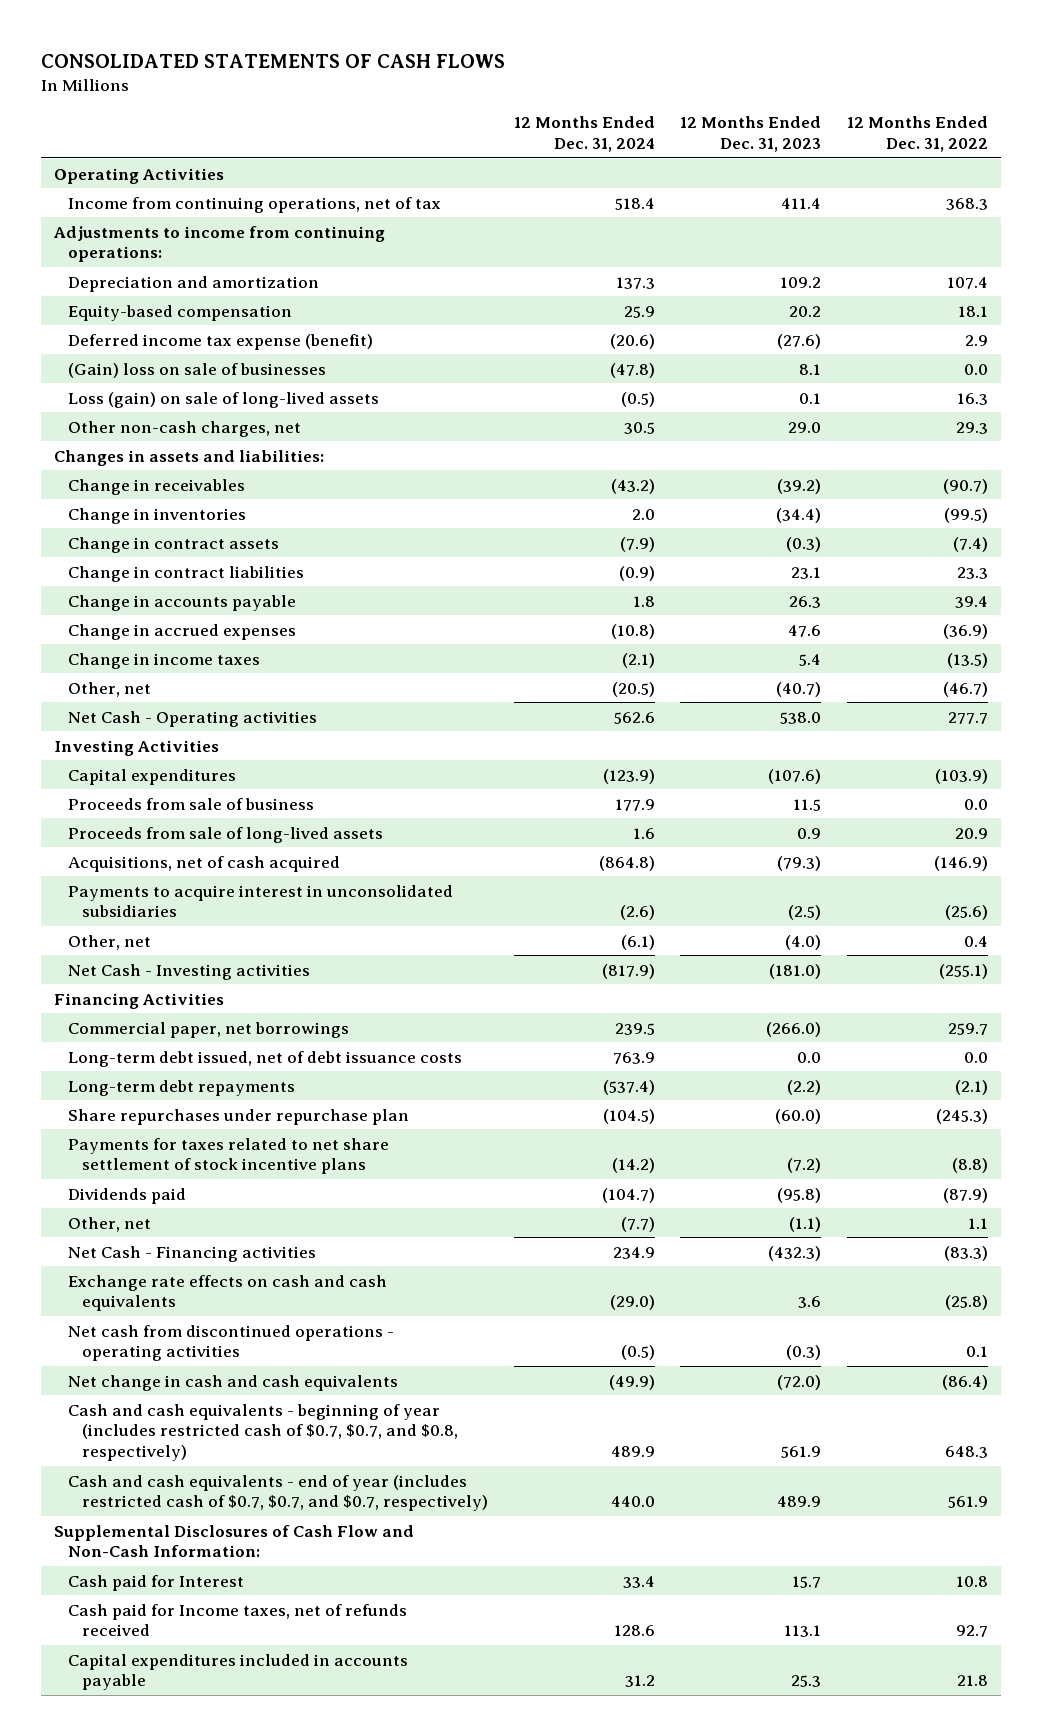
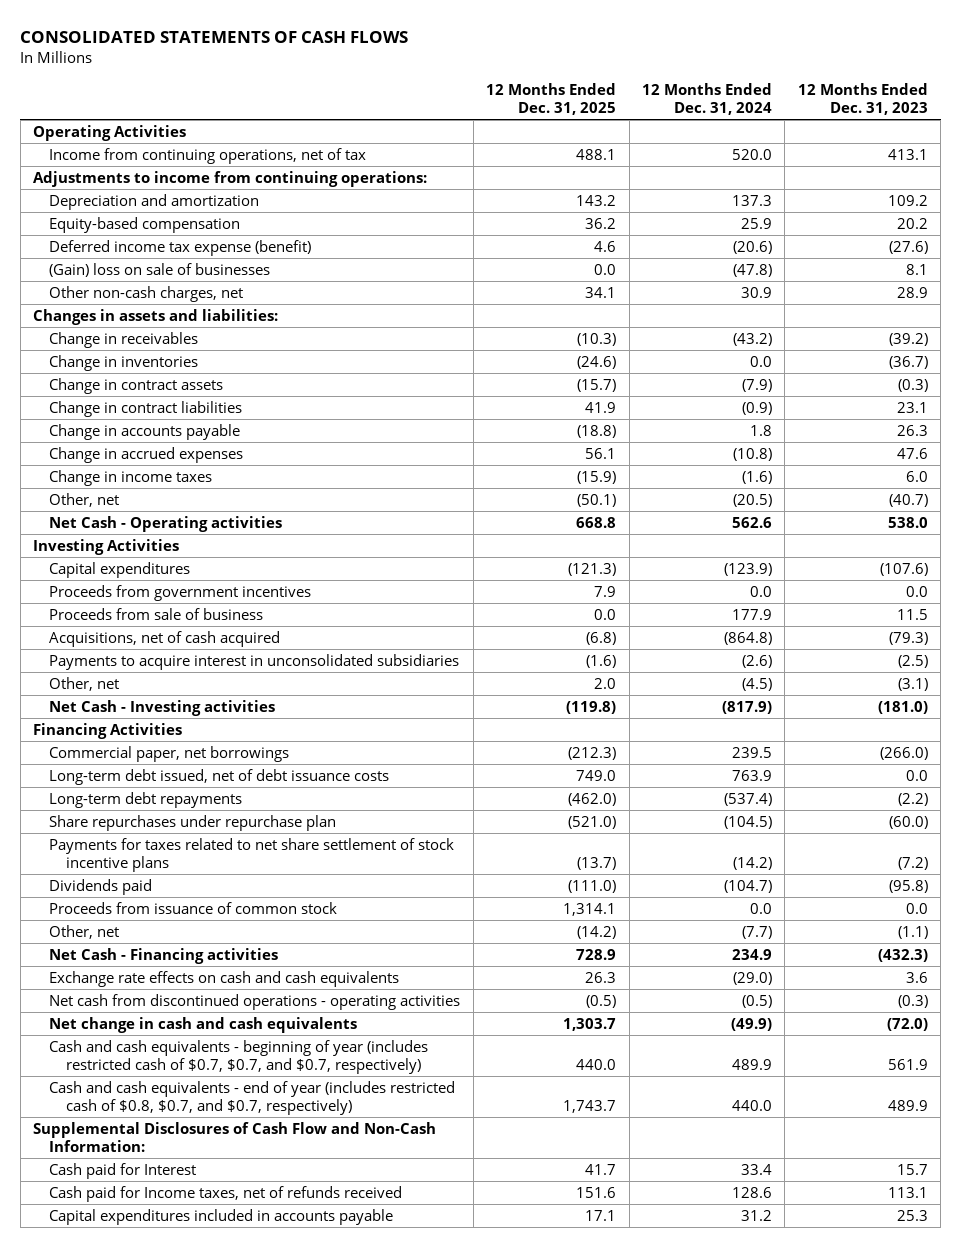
- | 12 Months Ended Dec. 31, 2024 | 12 Months Ended Dec. 31, 2023 | 12 Months Ended Dec. 31, 2022
+ | 12 Months Ended Dec. 31, 2025 | 12 Months Ended Dec. 31, 2024 | 12 Months Ended Dec. 31, 2023
- Income from continuing operations, net of tax | 518.4 | 411.4 | 368.3
+ Income from continuing operations, net of tax | 488.1 | 520.0 | 413.1
- Loss (gain) on sale of long-lived assets | (0.5) | 0.1 | 16.3
- Other non-cash charges, net | 30.5 | 29.0 | 29.3
+ Other non-cash charges, net | 34.1 | 30.9 | 28.9
- Change in inventories | 2.0 | (34.4) | (99.5)
+ Change in inventories | (24.6) | 0.0 | (36.7)
- Change in income taxes | (2.1) | 5.4 | (13.5)
+ Change in income taxes | (15.9) | (1.6) | 6.0
+ Proceeds from government incentives | 7.9 | 0.0 | 0.0
- Proceeds from sale of long-lived assets | 1.6 | 0.9 | 20.9
- Other, net | (6.1) | (4.0) | 0.4
+ Other, net | 2.0 | (4.5) | (3.1)
+ Proceeds from issuance of common stock | 1,314.1 | 0.0 | 0.0
- Cash and cash equivalents - beginning of year (includes restricted cash of $0.7, $0.7, and $0.8, respectively) | 489.9 | 561.9 | 648.3
- Cash and cash equivalents - end of year (includes restricted cash of $0.7, $0.7, and $0.7, respectively) | 440.0 | 489.9 | 561.9
+ Cash and cash equivalents - beginning of year (includes restricted cash of $0.7, $0.7, and $0.7, respectively) | 440.0 | 489.9 | 561.9
+ Cash and cash equivalents - end of year (includes restricted cash of $0.8, $0.7, and $0.7, respectively) | 1,743.7 | 440.0 | 489.9

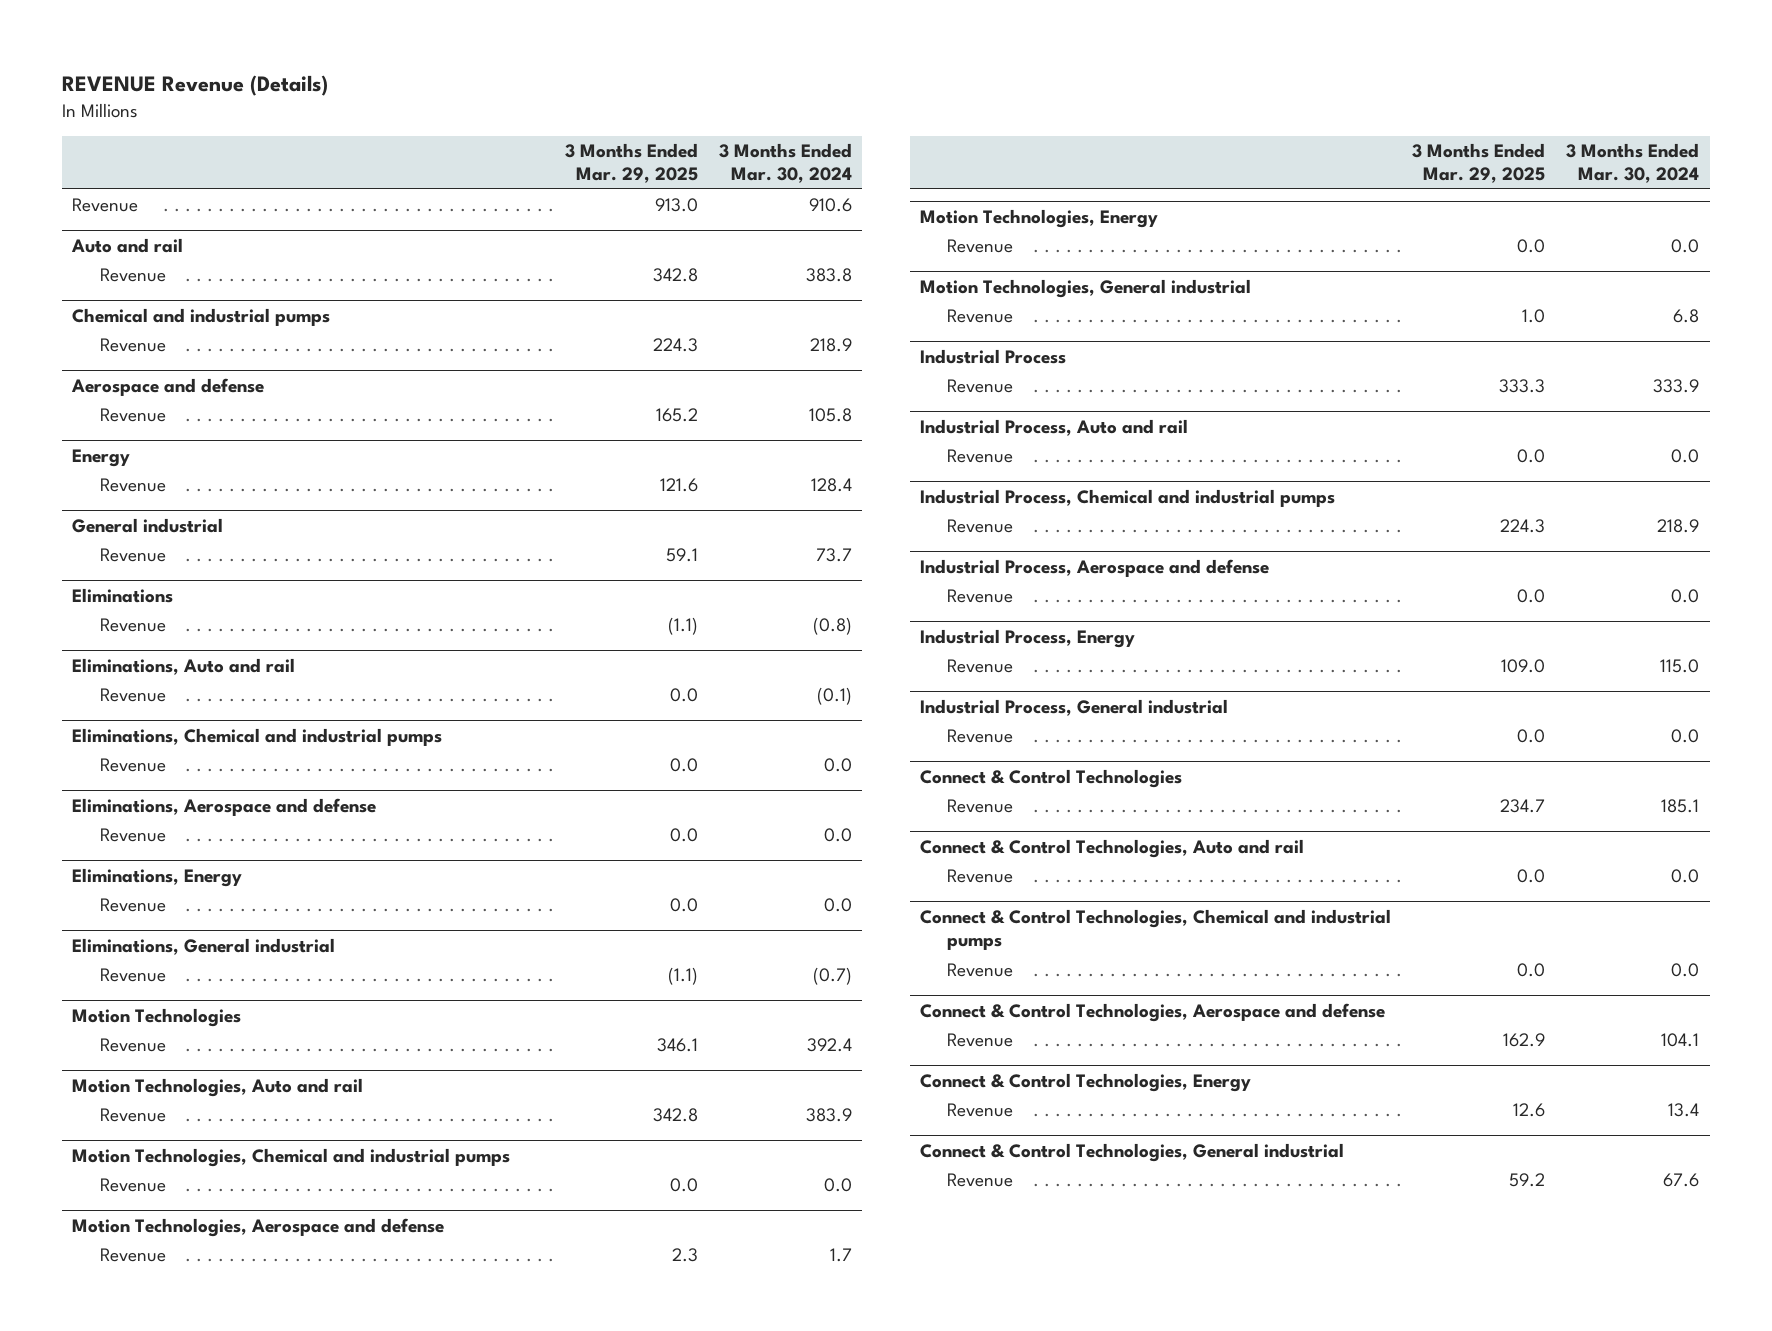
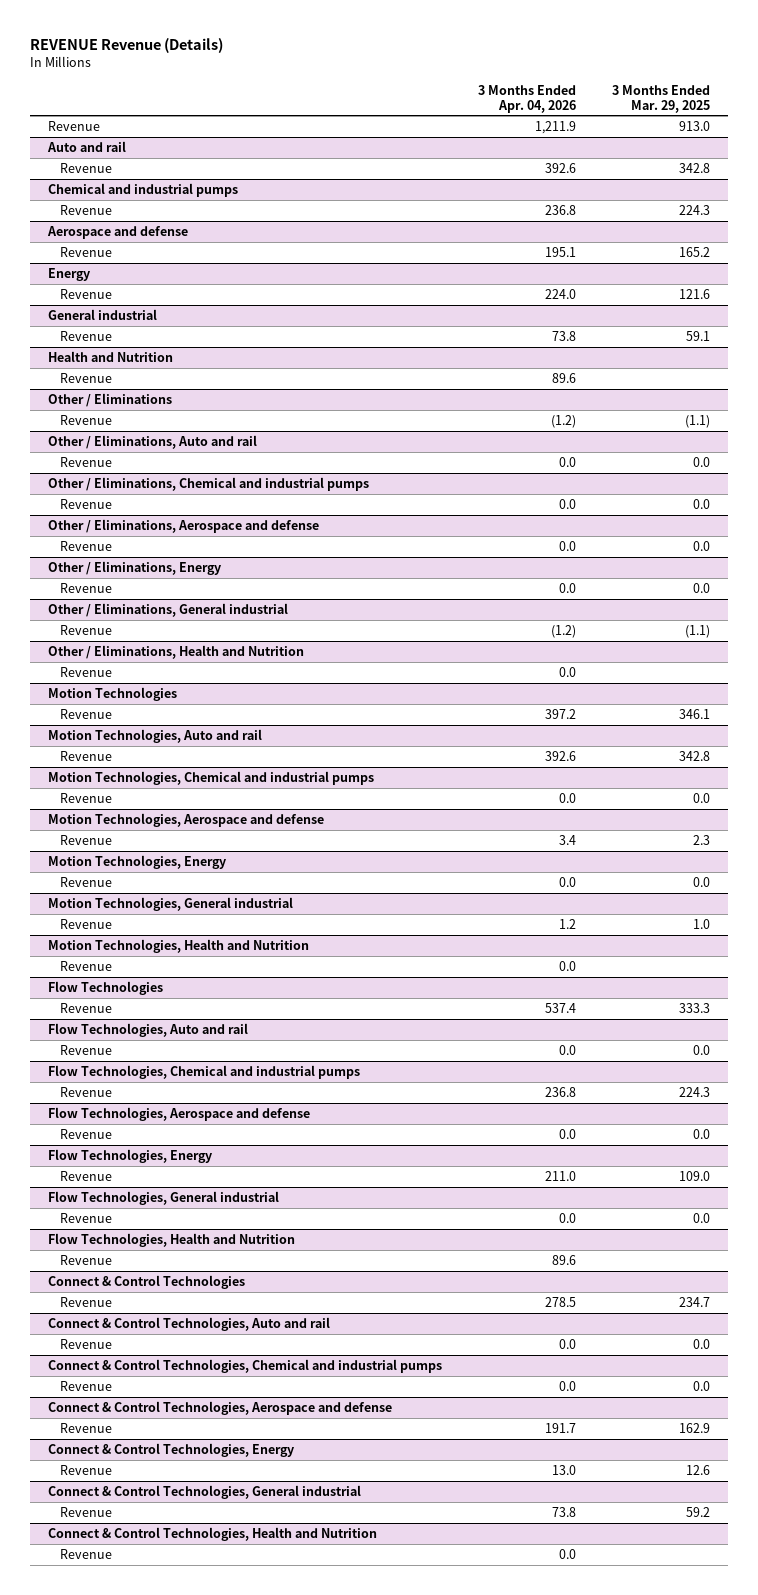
- | 3 Months Ended Mar. 29, 2025 | 3 Months Ended Mar. 30, 2024
+ | 3 Months Ended Apr. 04, 2026 | 3 Months Ended Mar. 29, 2025
- Eliminations
+ Health and Nutrition
+ Revenue | 89.6 |
+ Other / Eliminations
- Eliminations, Auto and rail
+ Other / Eliminations, Auto and rail
- Eliminations, Chemical and industrial pumps
+ Other / Eliminations, Chemical and industrial pumps
- Eliminations, Aerospace and defense
+ Other / Eliminations, Aerospace and defense
- Eliminations, Energy
+ Other / Eliminations, Energy
- Eliminations, General industrial
+ Other / Eliminations, General industrial
+ Other / Eliminations, Health and Nutrition
+ Revenue | 0.0 |
- Industrial Process
+ Motion Technologies, Health and Nutrition
+ Revenue | 0.0 |
+ Flow Technologies
- Industrial Process, Auto and rail
+ Flow Technologies, Auto and rail
- Industrial Process, Chemical and industrial pumps
+ Flow Technologies, Chemical and industrial pumps
- Industrial Process, Aerospace and defense
+ Flow Technologies, Aerospace and defense
- Industrial Process, Energy
+ Flow Technologies, Energy
- Industrial Process, General industrial
+ Flow Technologies, General industrial
+ Flow Technologies, Health and Nutrition
+ Revenue | 89.6 |
+ Connect & Control Technologies, Health and Nutrition
+ Revenue | 0.0 |

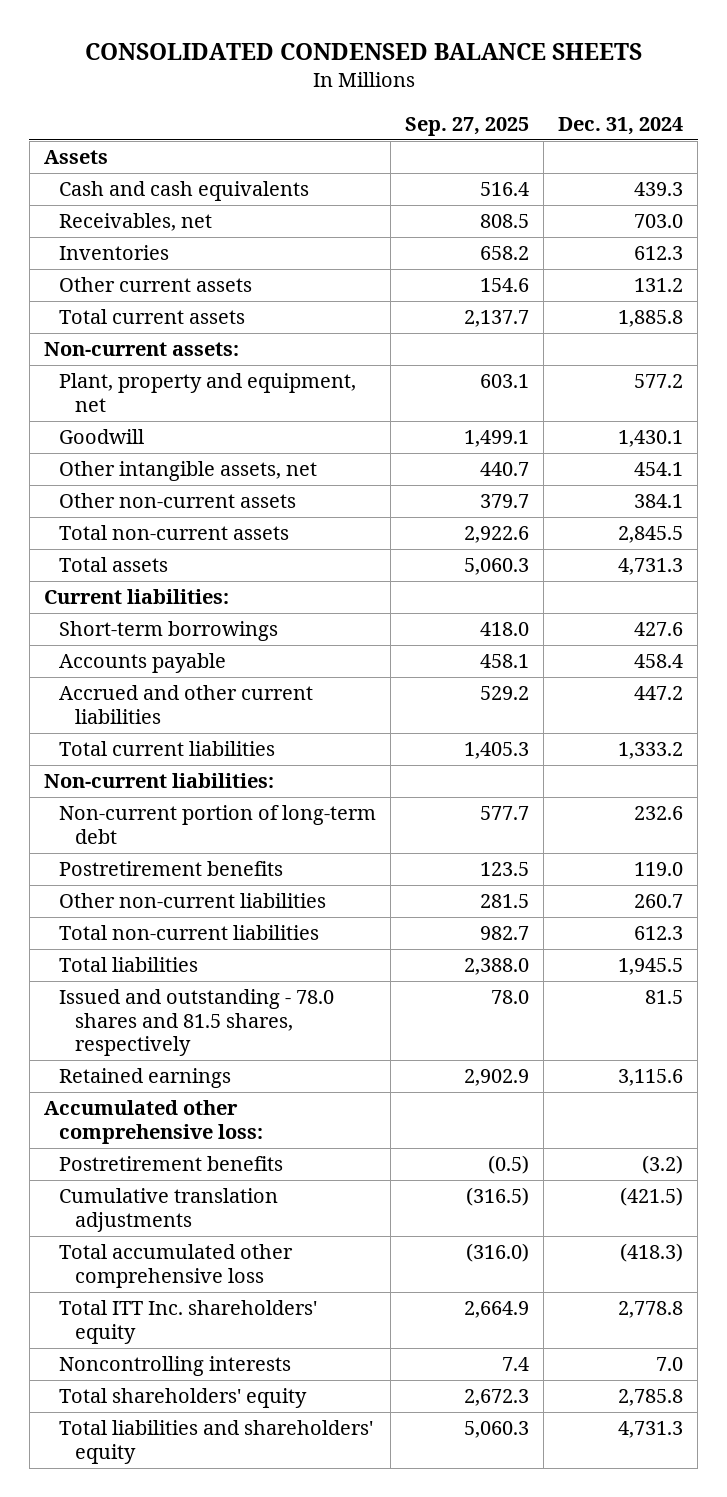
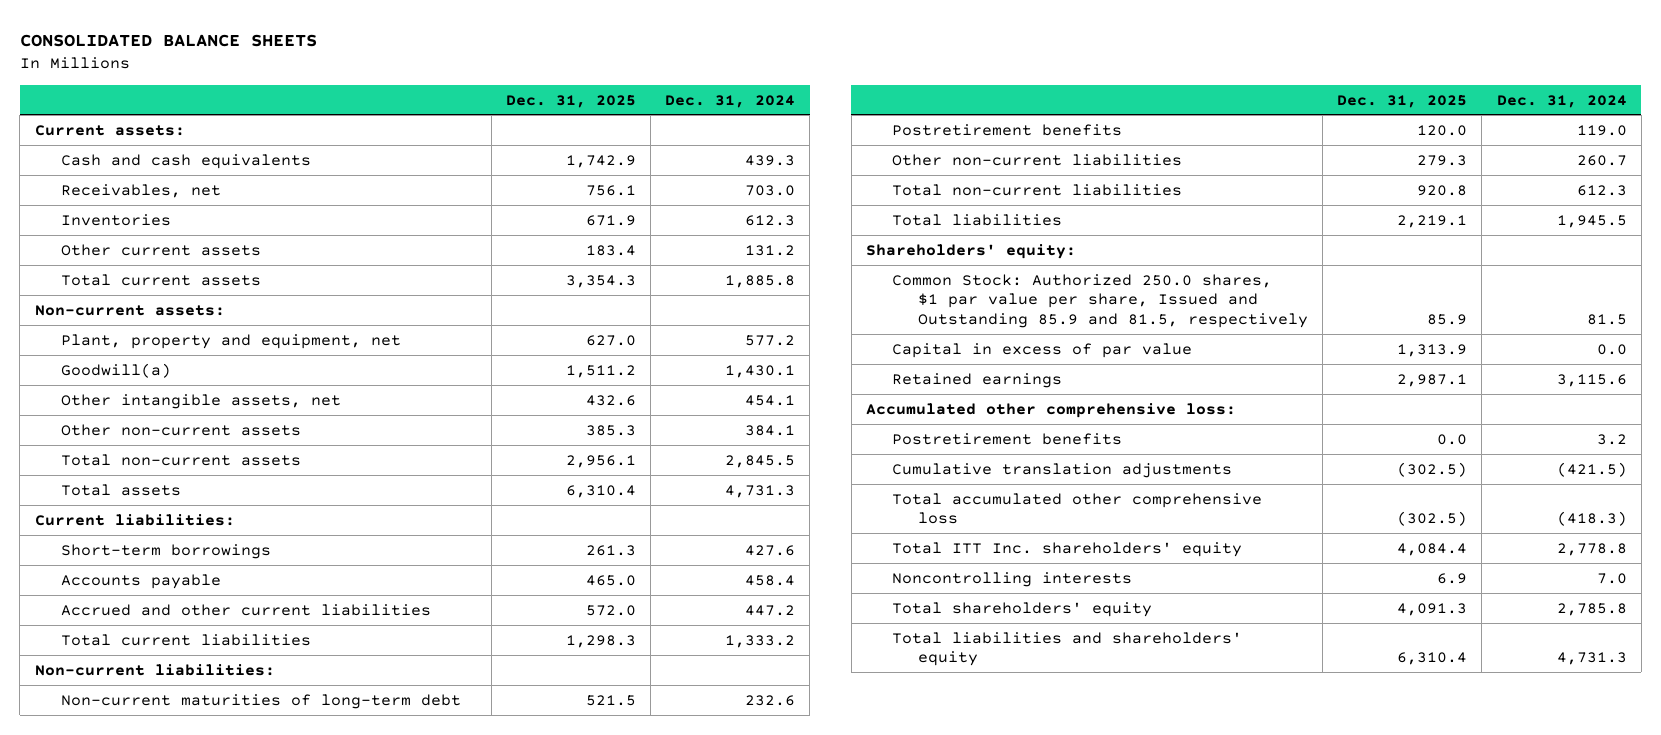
- CONSOLIDATED CONDENSED BALANCE SHEETS
+ CONSOLIDATED BALANCE SHEETS
- | Sep. 27, 2025 | Dec. 31, 2024
+ | Dec. 31, 2025 | Dec. 31, 2024
- Assets
+ Current assets:
- Goodwill | 1,499.1 | 1,430.1
+ Goodwill(a) | 1,511.2 | 1,430.1
- Non-current portion of long-term debt | 577.7 | 232.6
+ Non-current maturities of long-term debt | 521.5 | 232.6
- Issued and outstanding - 78.0 shares and 81.5 shares, respectively | 78.0 | 81.5
+ Shareholders' equity:
+ Common Stock: Authorized 250.0 shares, $1 par value per share, Issued and Outstanding 85.9 and 81.5, respectively | 85.9 | 81.5
+ Capital in excess of par value | 1,313.9 | 0.0
- Postretirement benefits | (0.5) | (3.2)
+ Postretirement benefits | 0.0 | 3.2

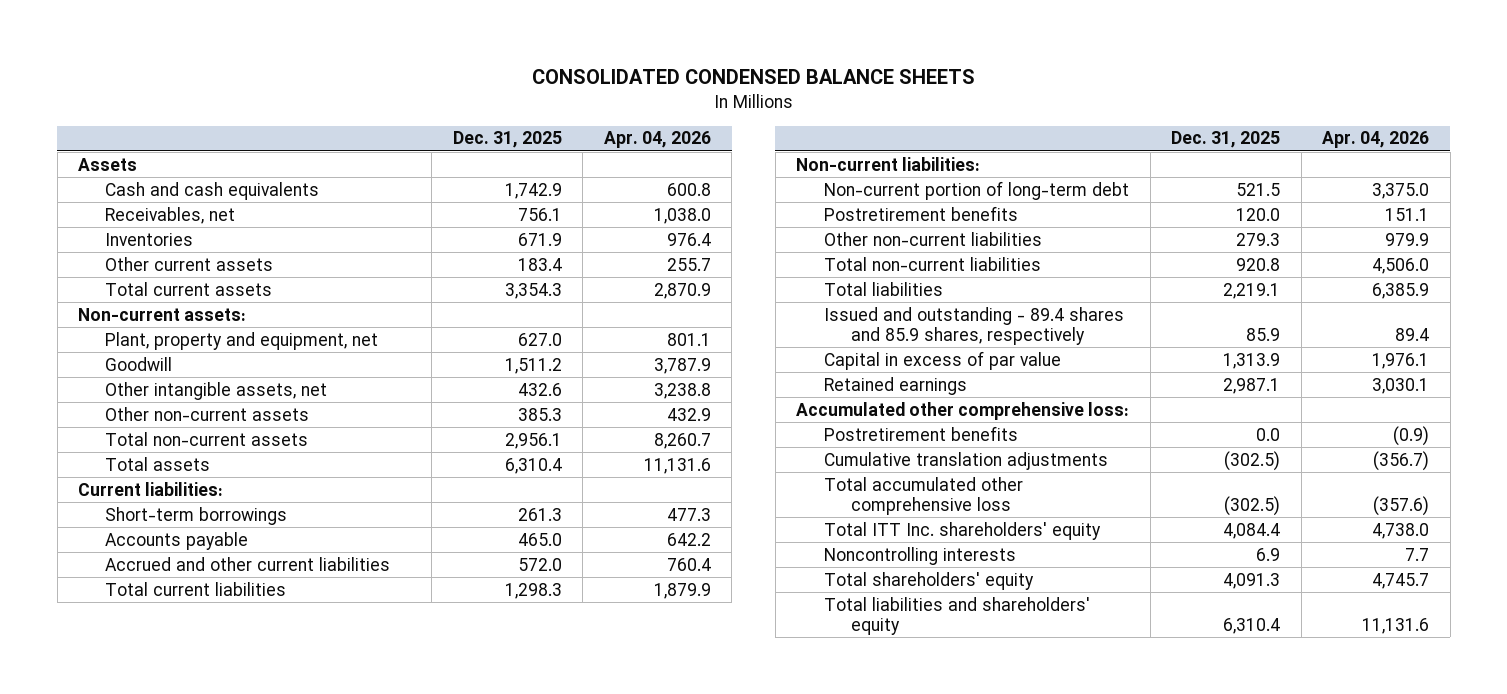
- CONSOLIDATED BALANCE SHEETS
+ CONSOLIDATED CONDENSED BALANCE SHEETS
- | Dec. 31, 2025 | Dec. 31, 2024
+ | Dec. 31, 2025 | Apr. 04, 2026
- Current assets:
+ Assets
- Goodwill(a) | 1,511.2 | 1,430.1
+ Goodwill | 1,511.2 | 3,787.9
- Non-current maturities of long-term debt | 521.5 | 232.6
+ Non-current portion of long-term debt | 521.5 | 3,375.0
- Shareholders' equity:
- Common Stock: Authorized 250.0 shares, $1 par value per share, Issued and Outstanding 85.9 and 81.5, respectively | 85.9 | 81.5
+ Issued and outstanding - 89.4 shares and 85.9 shares, respectively | 85.9 | 89.4

